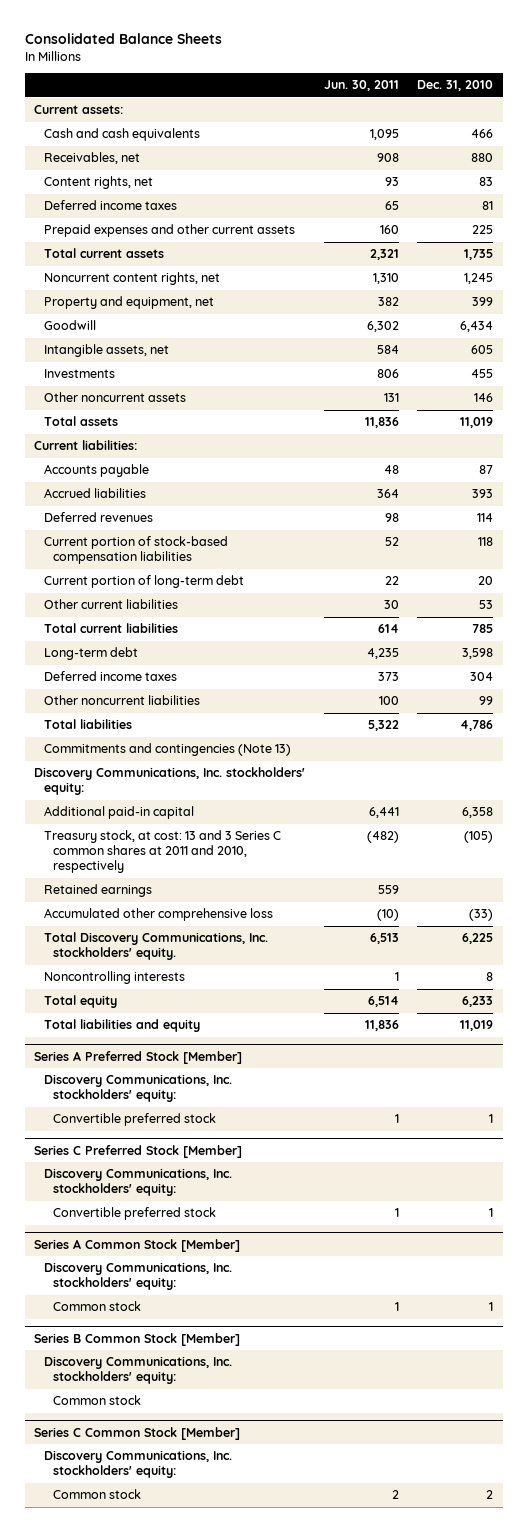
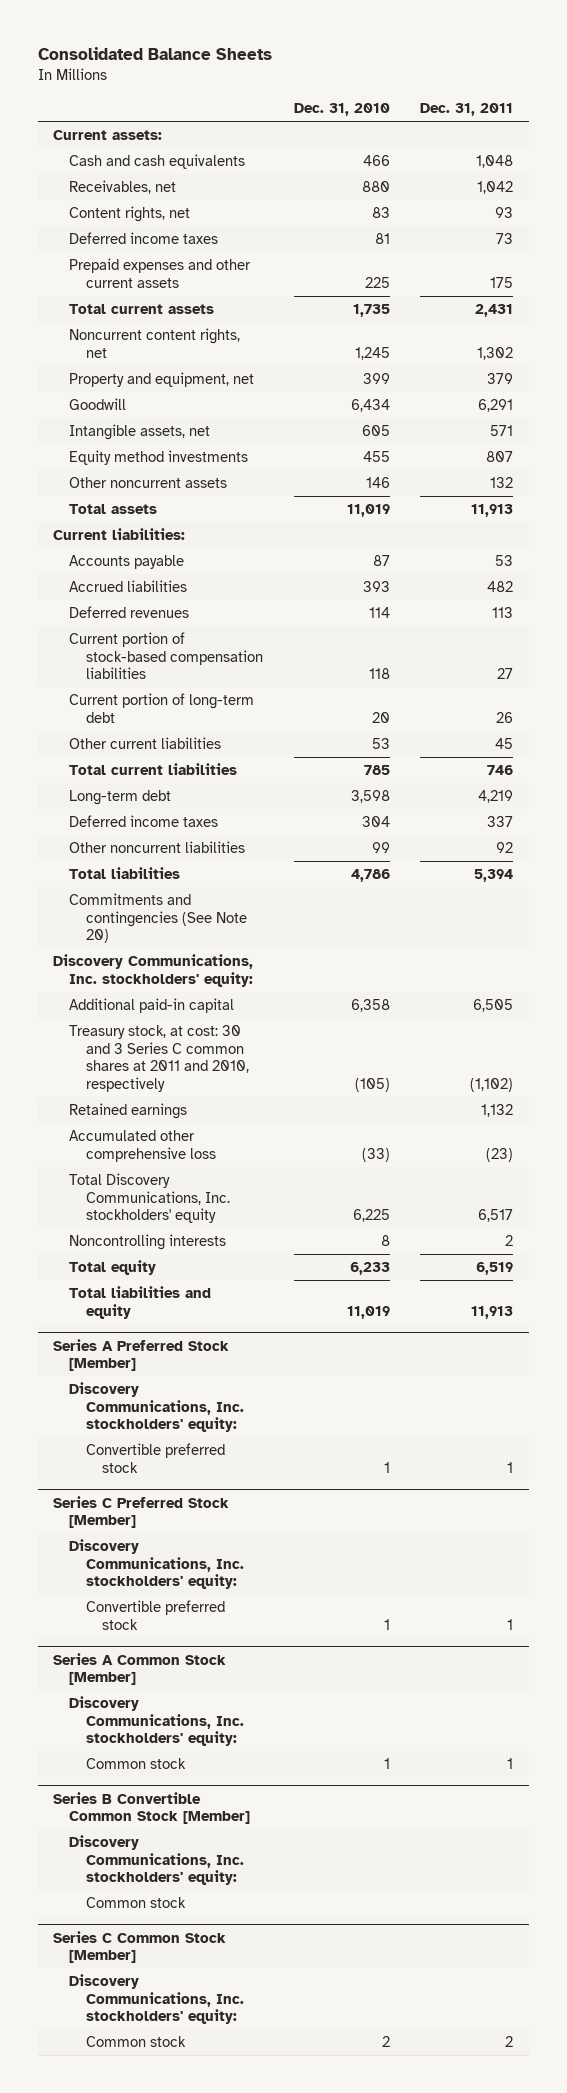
- | Jun. 30, 2011 | Dec. 31, 2010
+ | Dec. 31, 2010 | Dec. 31, 2011
- Investments | 806 | 455
+ Equity method investments | 455 | 807
- Commitments and contingencies (Note 13)
+ Commitments and contingencies (See Note 20)
- Treasury stock, at cost: 13 and 3 Series C common shares at 2011 and 2010, respectively | (482) | (105)
+ Treasury stock, at cost: 30 and 3 Series C common shares at 2011 and 2010, respectively | (105) | (1,102)
- Total Discovery Communications, Inc. stockholders' equity. | 6,513 | 6,225
+ Total Discovery Communications, Inc. stockholders' equity | 6,225 | 6,517
- Series B Common Stock [Member]
+ Series B Convertible Common Stock [Member]

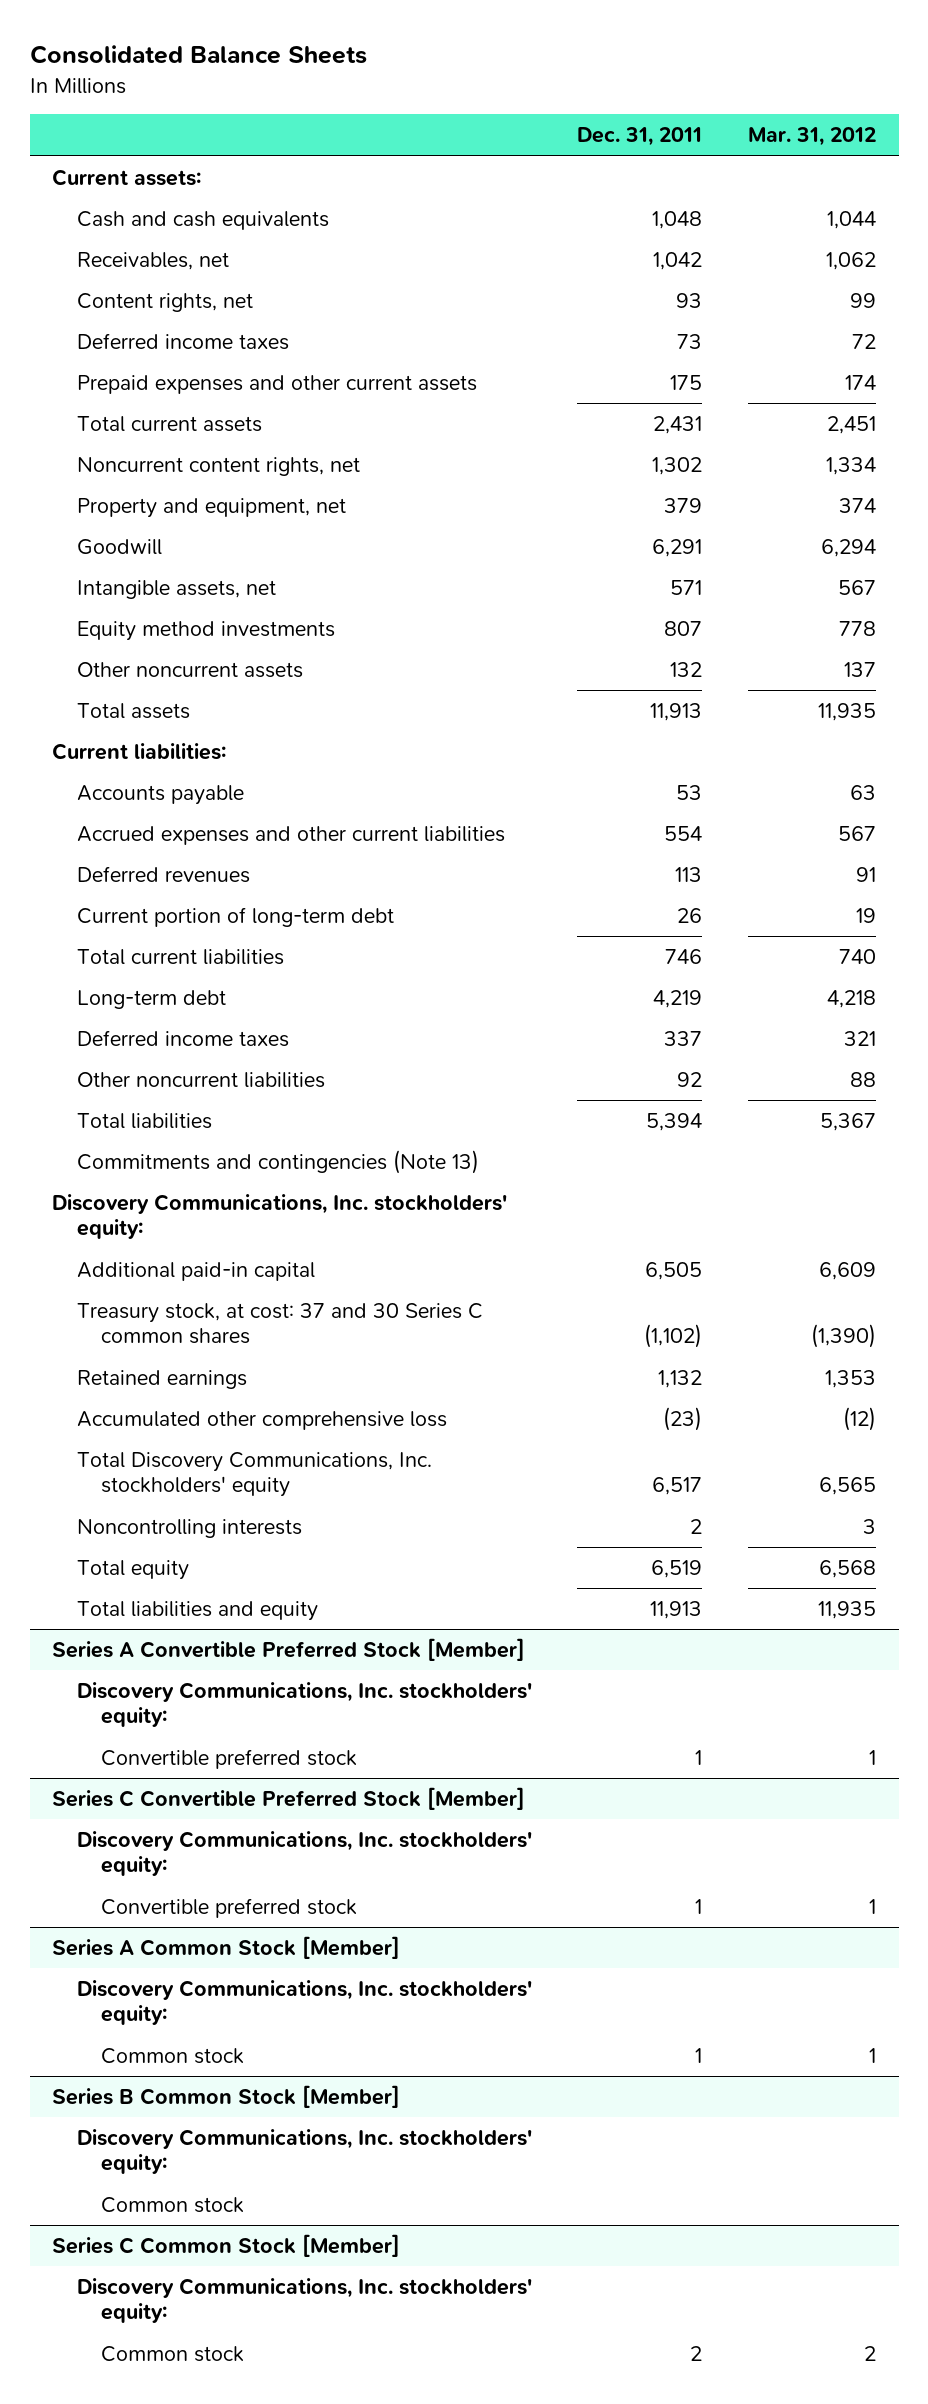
- | Dec. 31, 2010 | Dec. 31, 2011
+ | Dec. 31, 2011 | Mar. 31, 2012
- Accrued liabilities | 393 | 482
+ Accrued expenses and other current liabilities | 554 | 567
- Current portion of stock-based compensation liabilities | 118 | 27
- Other current liabilities | 53 | 45
- Commitments and contingencies (See Note 20)
+ Commitments and contingencies (Note 13)
- Treasury stock, at cost: 30 and 3 Series C common shares at 2011 and 2010, respectively | (105) | (1,102)
+ Treasury stock, at cost: 37 and 30 Series C common shares | (1,102) | (1,390)
- Series A Preferred Stock [Member]
+ Series A Convertible Preferred Stock [Member]
- Series C Preferred Stock [Member]
+ Series C Convertible Preferred Stock [Member]
- Series B Convertible Common Stock [Member]
+ Series B Common Stock [Member]

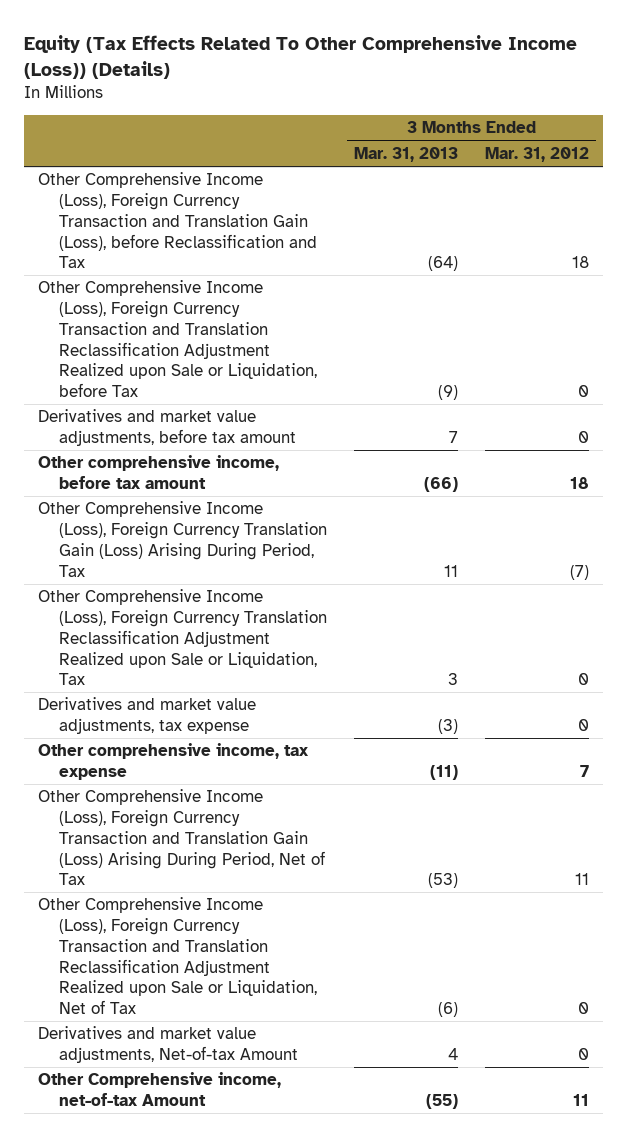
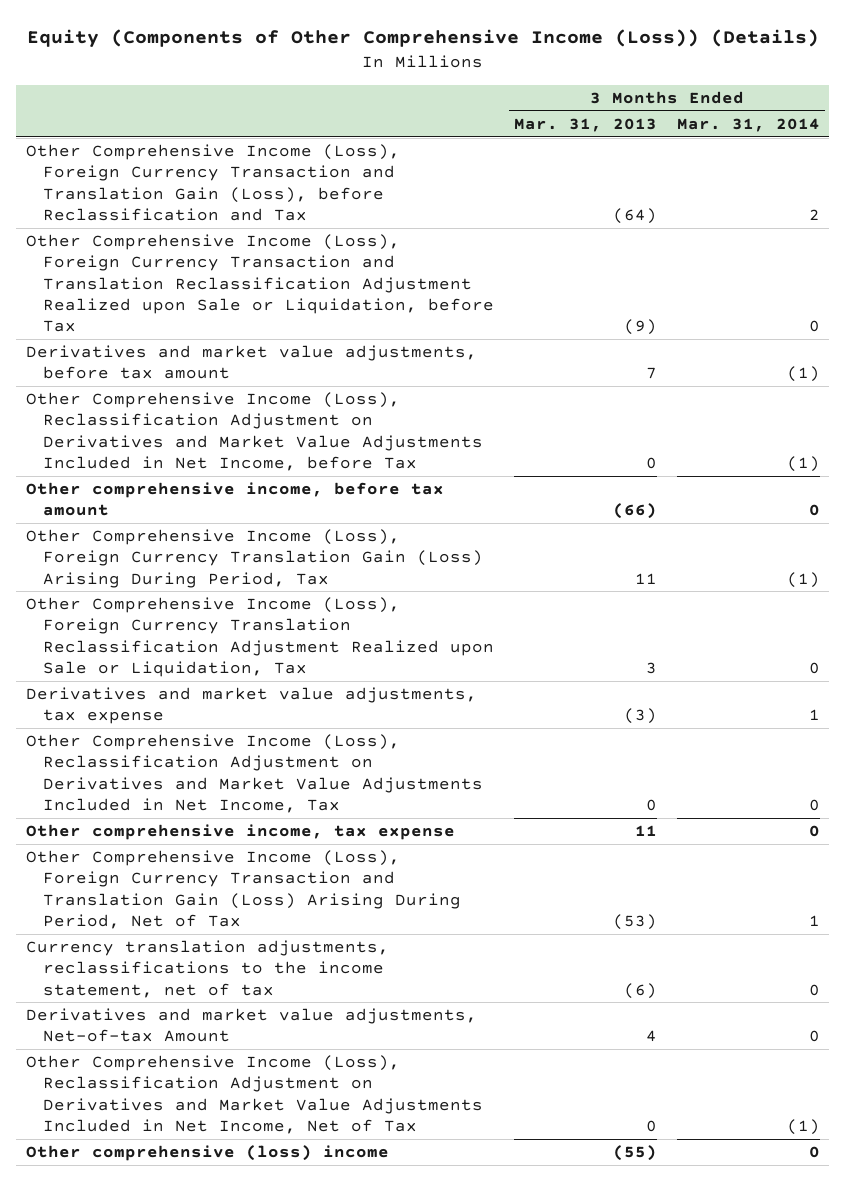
- Equity (Tax Effects Related To Other Comprehensive Income (Loss)) (Details)
+ Equity (Components of Other Comprehensive Income (Loss)) (Details)
- | 3 Months Ended Mar. 31, 2013 | 3 Months Ended Mar. 31, 2012
+ | 3 Months Ended Mar. 31, 2013 | 3 Months Ended Mar. 31, 2014
+ Other Comprehensive Income (Loss), Reclassification Adjustment on Derivatives and Market Value Adjustments Included in Net Income, before Tax | 0 | (1)
- Other comprehensive income, tax expense | (11) | 7
+ Other Comprehensive Income (Loss), Reclassification Adjustment on Derivatives and Market Value Adjustments Included in Net Income, Tax | 0 | 0
+ Other comprehensive income, tax expense | 11 | 0
- Other Comprehensive Income (Loss), Foreign Currency Transaction and Translation Reclassification Adjustment Realized upon Sale or Liquidation, Net of Tax | (6) | 0
+ Currency translation adjustments, reclassifications to the income statement, net of tax | (6) | 0
- Other Comprehensive income, net-of-tax Amount | (55) | 11
+ Other Comprehensive Income (Loss), Reclassification Adjustment on Derivatives and Market Value Adjustments Included in Net Income, Net of Tax | 0 | (1)
+ Other comprehensive (loss) income | (55) | 0

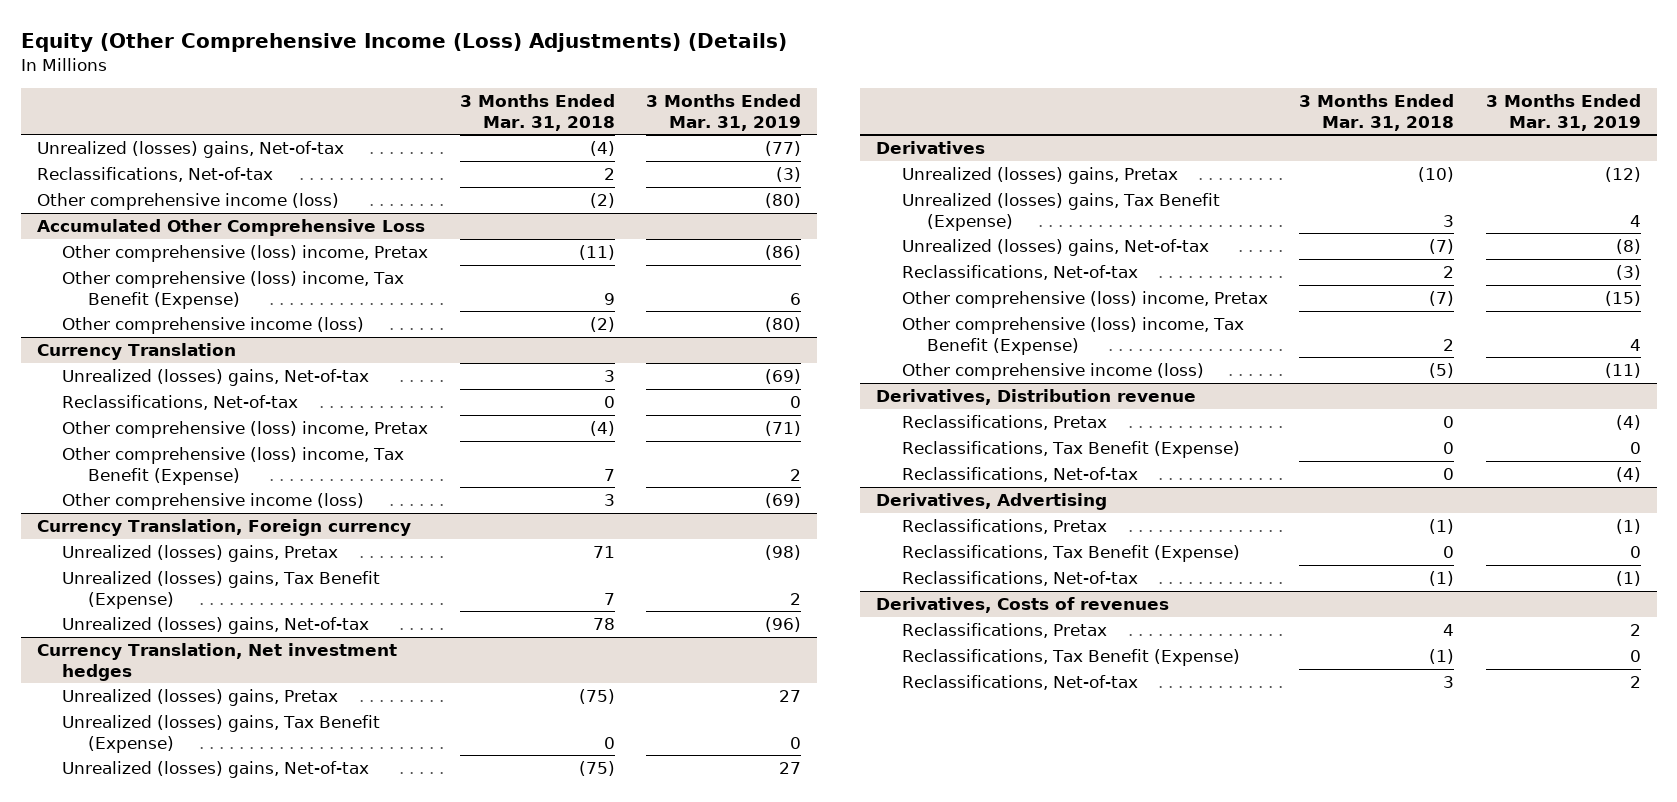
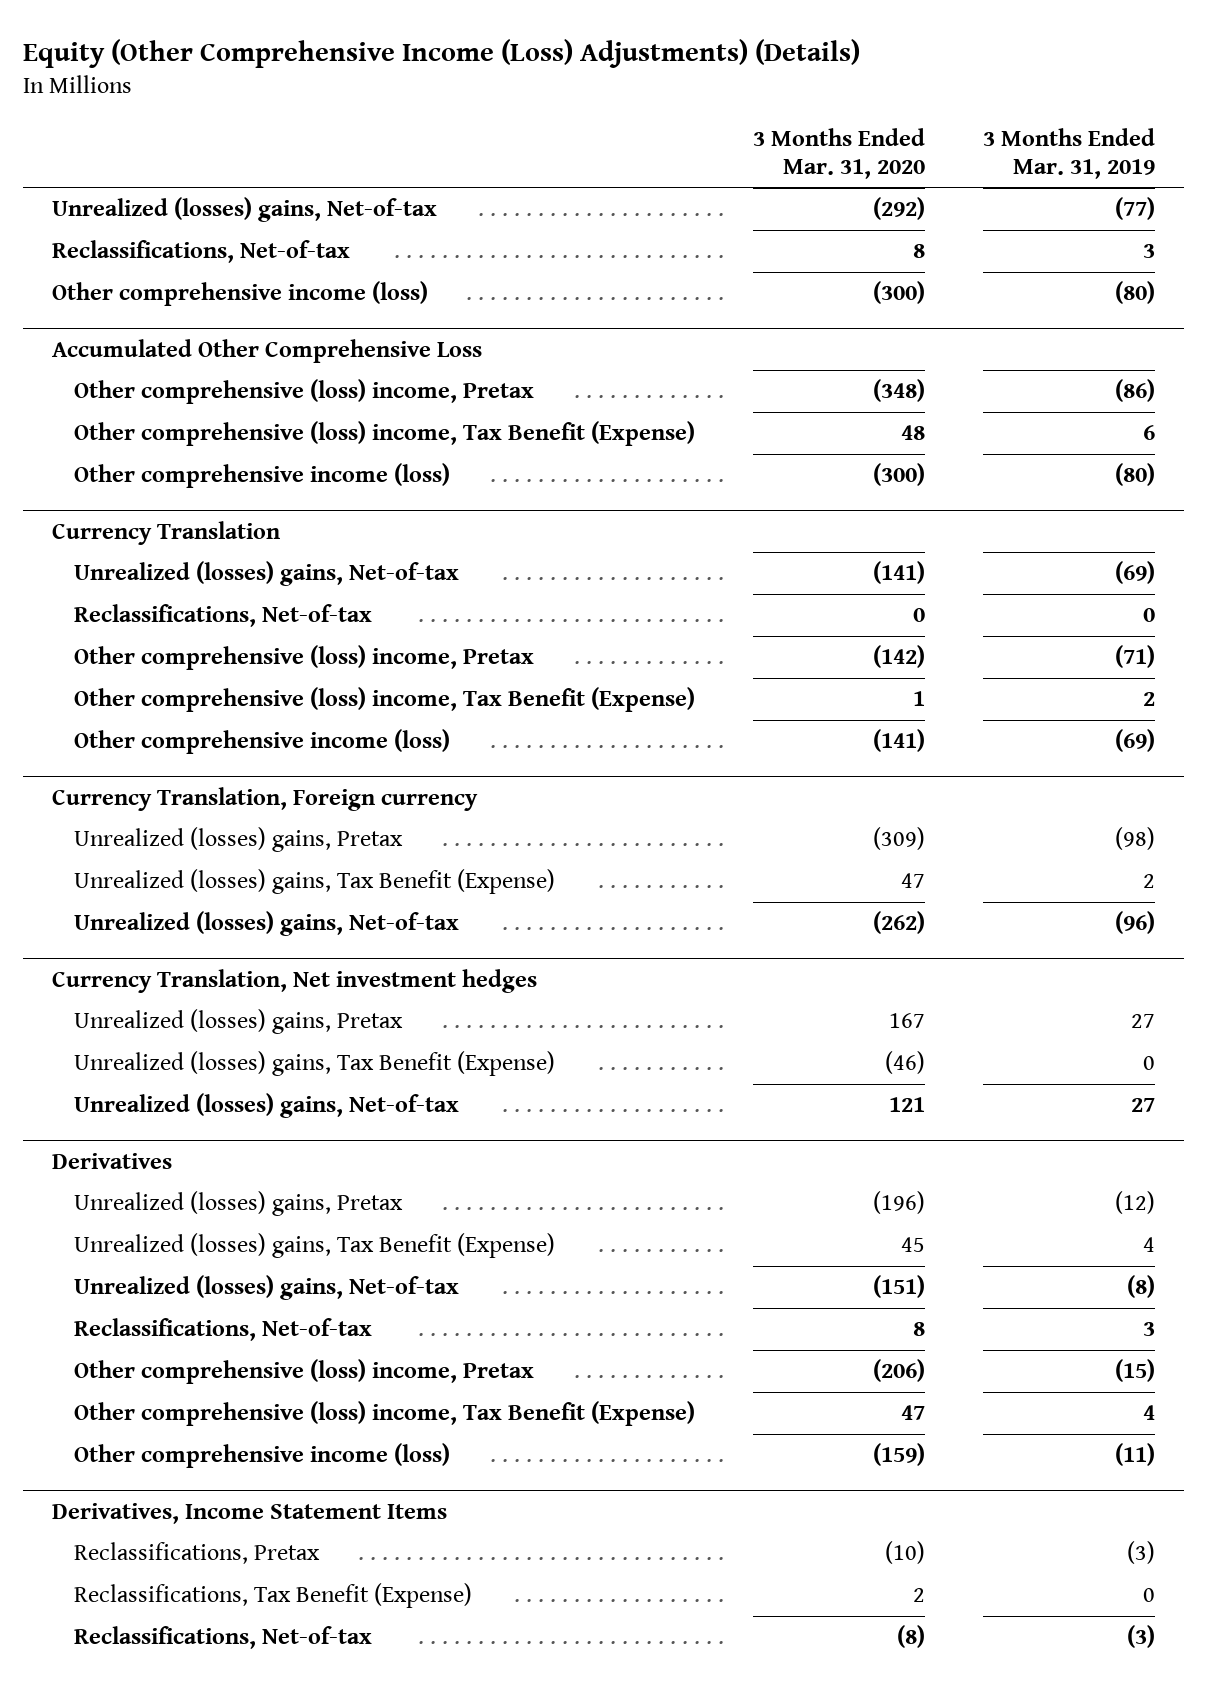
- | 3 Months Ended Mar. 31, 2018 | 3 Months Ended Mar. 31, 2019
+ | 3 Months Ended Mar. 31, 2020 | 3 Months Ended Mar. 31, 2019
- Reclassifications, Net-of-tax | 2 | (3)
+ Reclassifications, Net-of-tax | 8 | 3
@ Derivatives
- Reclassifications, Net-of-tax | 2 | (3)
+ Reclassifications, Net-of-tax | 8 | 3
- Derivatives, Distribution revenue
- Reclassifications, Pretax | 0 | (4)
- Reclassifications, Tax Benefit (Expense) | 0 | 0
- Reclassifications, Net-of-tax | 0 | (4)
- Derivatives, Advertising
- Reclassifications, Pretax | (1) | (1)
- Reclassifications, Tax Benefit (Expense) | 0 | 0
- Reclassifications, Net-of-tax | (1) | (1)
- Derivatives, Costs of revenues
- Reclassifications, Pretax | 4 | 2
+ Derivatives, Income Statement Items
+ Reclassifications, Pretax | (10) | (3)
- Reclassifications, Net-of-tax | 3 | 2
+ Reclassifications, Net-of-tax | (8) | (3)

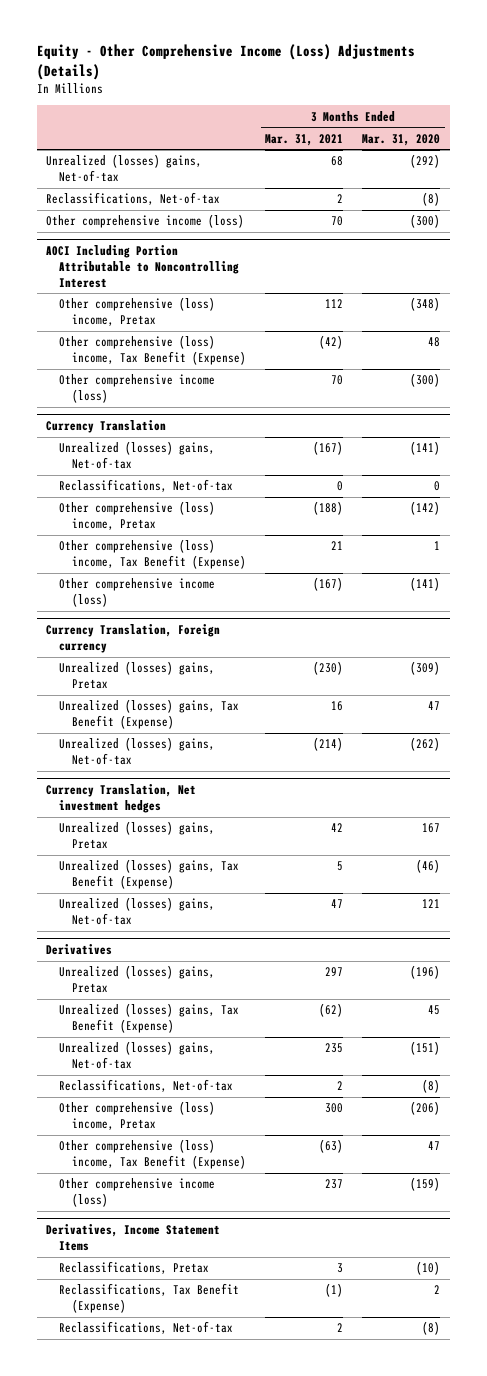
- Equity (Other Comprehensive Income (Loss) Adjustments) (Details)
+ Equity - Other Comprehensive Income (Loss) Adjustments (Details)
- | 3 Months Ended Mar. 31, 2020 | 3 Months Ended Mar. 31, 2019
+ | 3 Months Ended Mar. 31, 2021 | 3 Months Ended Mar. 31, 2020
- Reclassifications, Net-of-tax | 8 | 3
+ Reclassifications, Net-of-tax | 2 | (8)
- Accumulated Other Comprehensive Loss
+ AOCI Including Portion Attributable to Noncontrolling Interest
@ Derivatives
- Reclassifications, Net-of-tax | 8 | 3
+ Reclassifications, Net-of-tax | 2 | (8)

